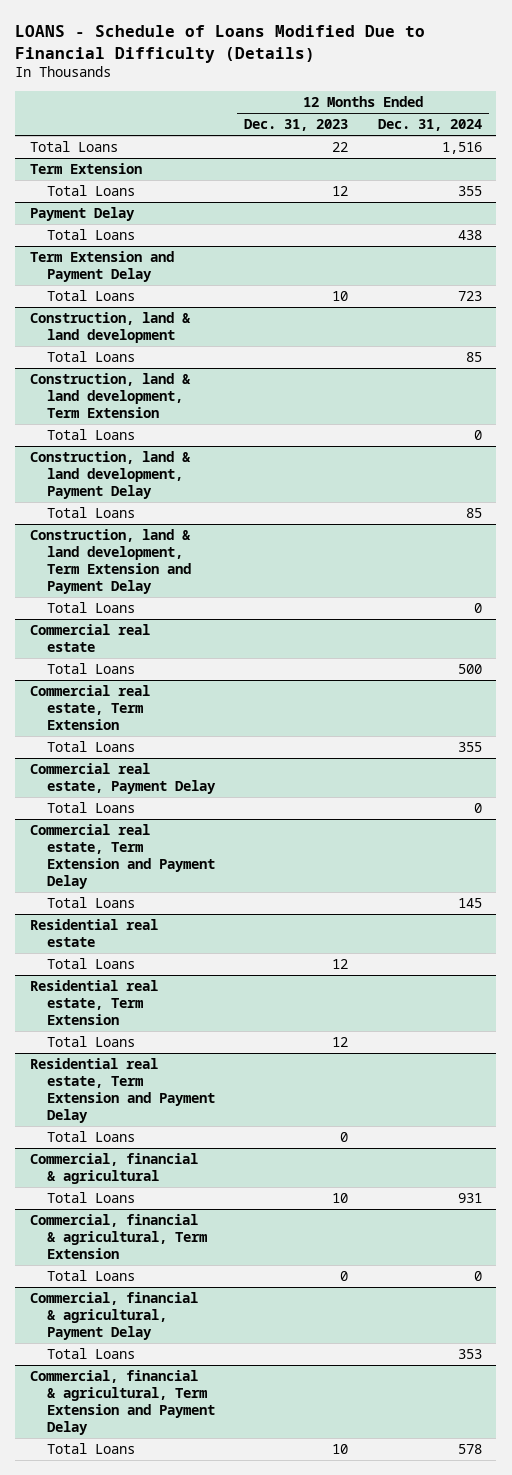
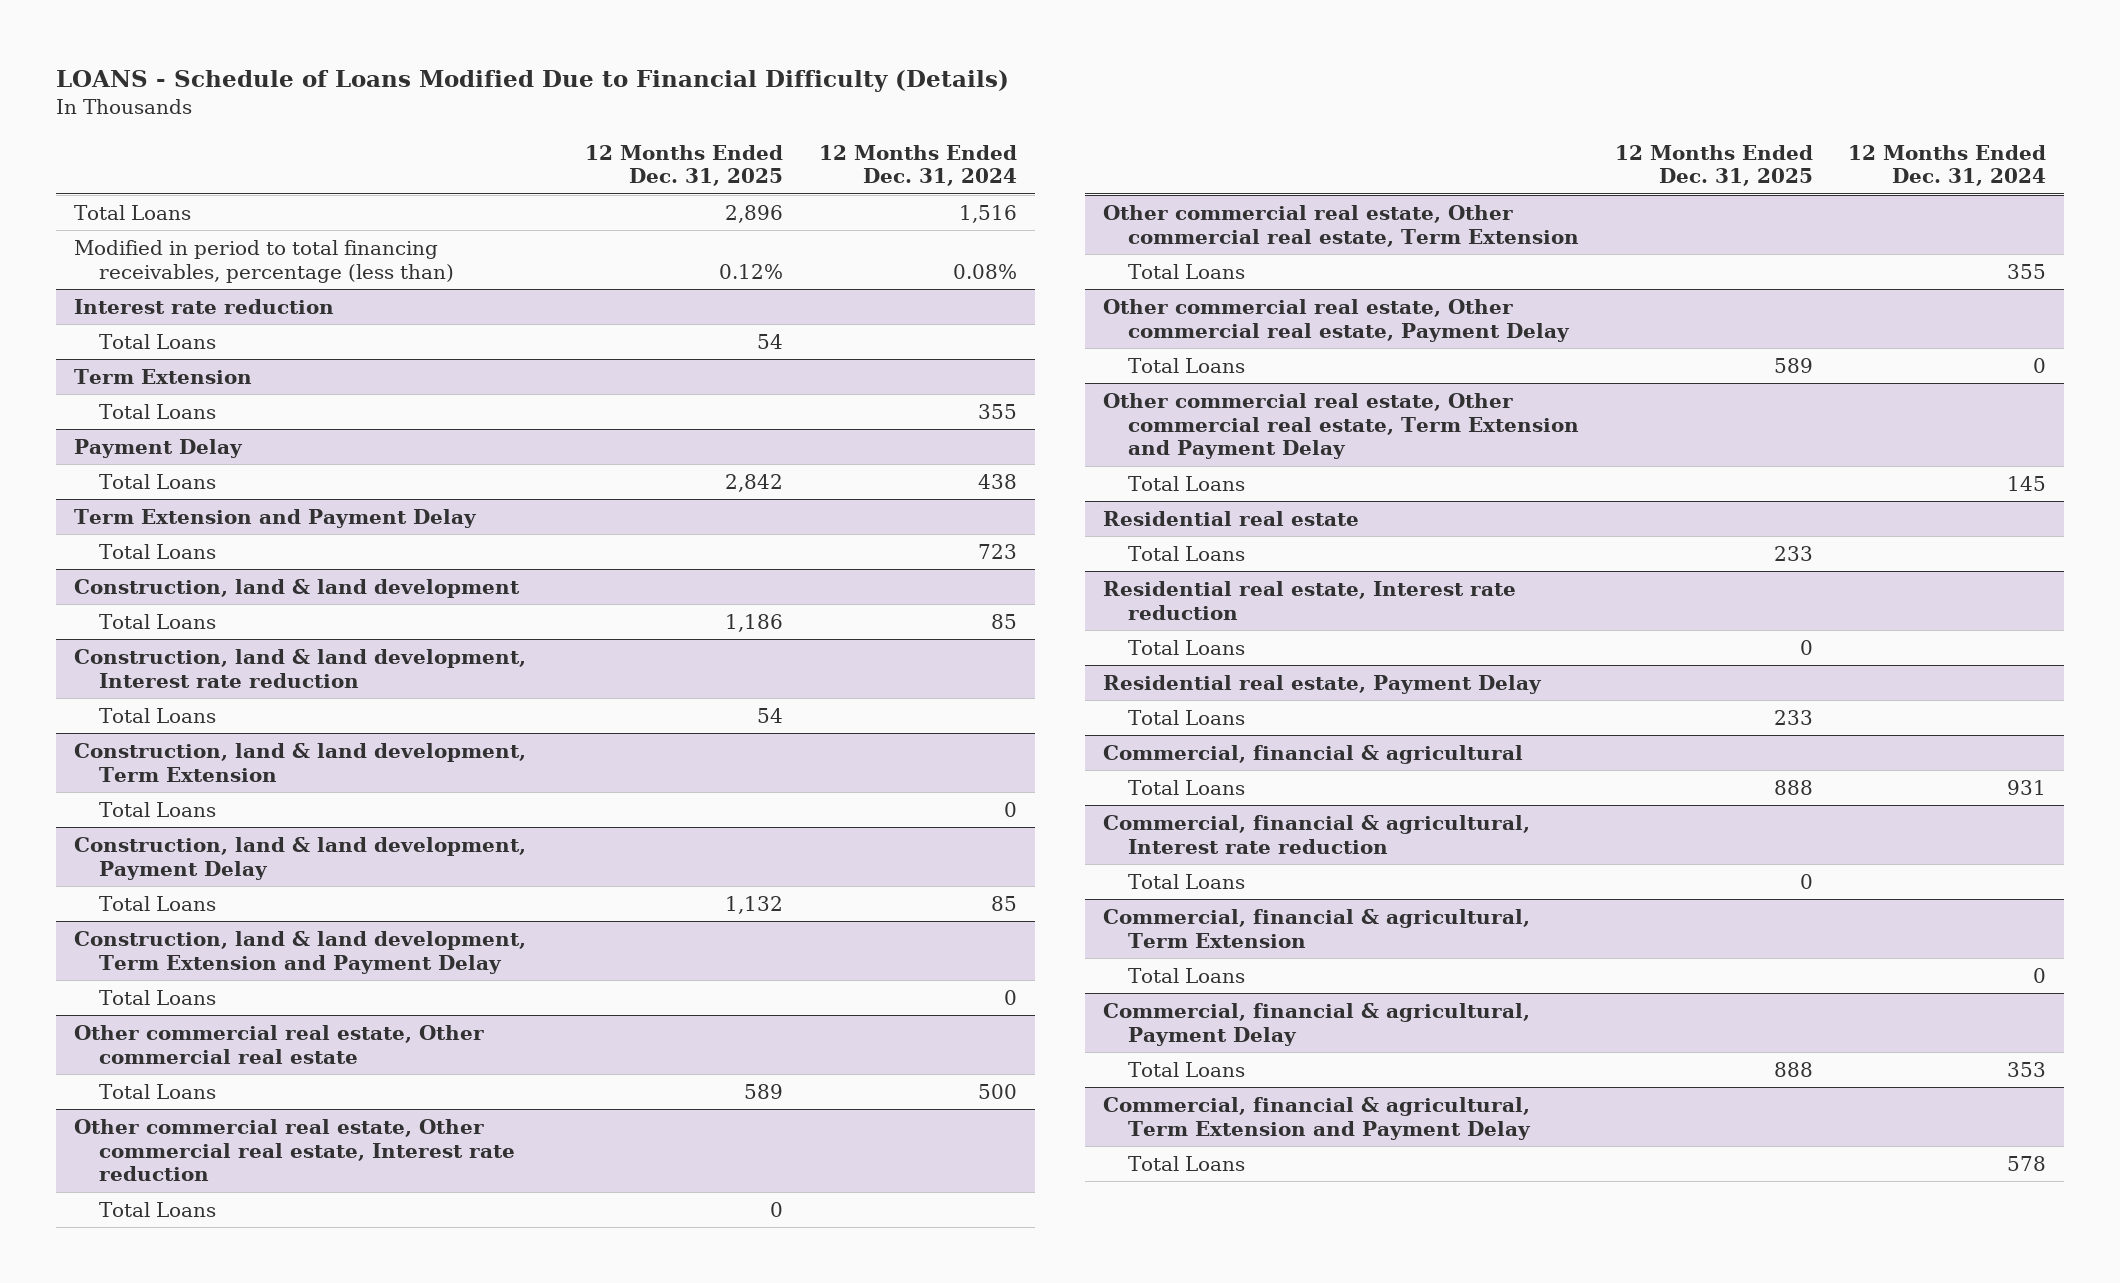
- | 12 Months Ended Dec. 31, 2023 | 12 Months Ended Dec. 31, 2024
+ | 12 Months Ended Dec. 31, 2025 | 12 Months Ended Dec. 31, 2024
+ Modified in period to total financing receivables, percentage (less than) | 0.12% | 0.08%
+ Interest rate reduction
+ Total Loans | 54 |
+ Construction, land & land development, Interest rate reduction
+ Total Loans | 54 |
- Commercial real estate
+ Other commercial real estate, Other commercial real estate
- Commercial real estate, Term Extension
+ Other commercial real estate, Other commercial real estate, Interest rate reduction
+ Total Loans | 0 |
+ Other commercial real estate, Other commercial real estate, Term Extension
- Commercial real estate, Payment Delay
+ Other commercial real estate, Other commercial real estate, Payment Delay
- Commercial real estate, Term Extension and Payment Delay
+ Other commercial real estate, Other commercial real estate, Term Extension and Payment Delay
- Residential real estate, Term Extension
+ Residential real estate, Interest rate reduction
- Residential real estate, Term Extension and Payment Delay
+ Residential real estate, Payment Delay
+ Commercial, financial & agricultural, Interest rate reduction
+ Total Loans | 0 |

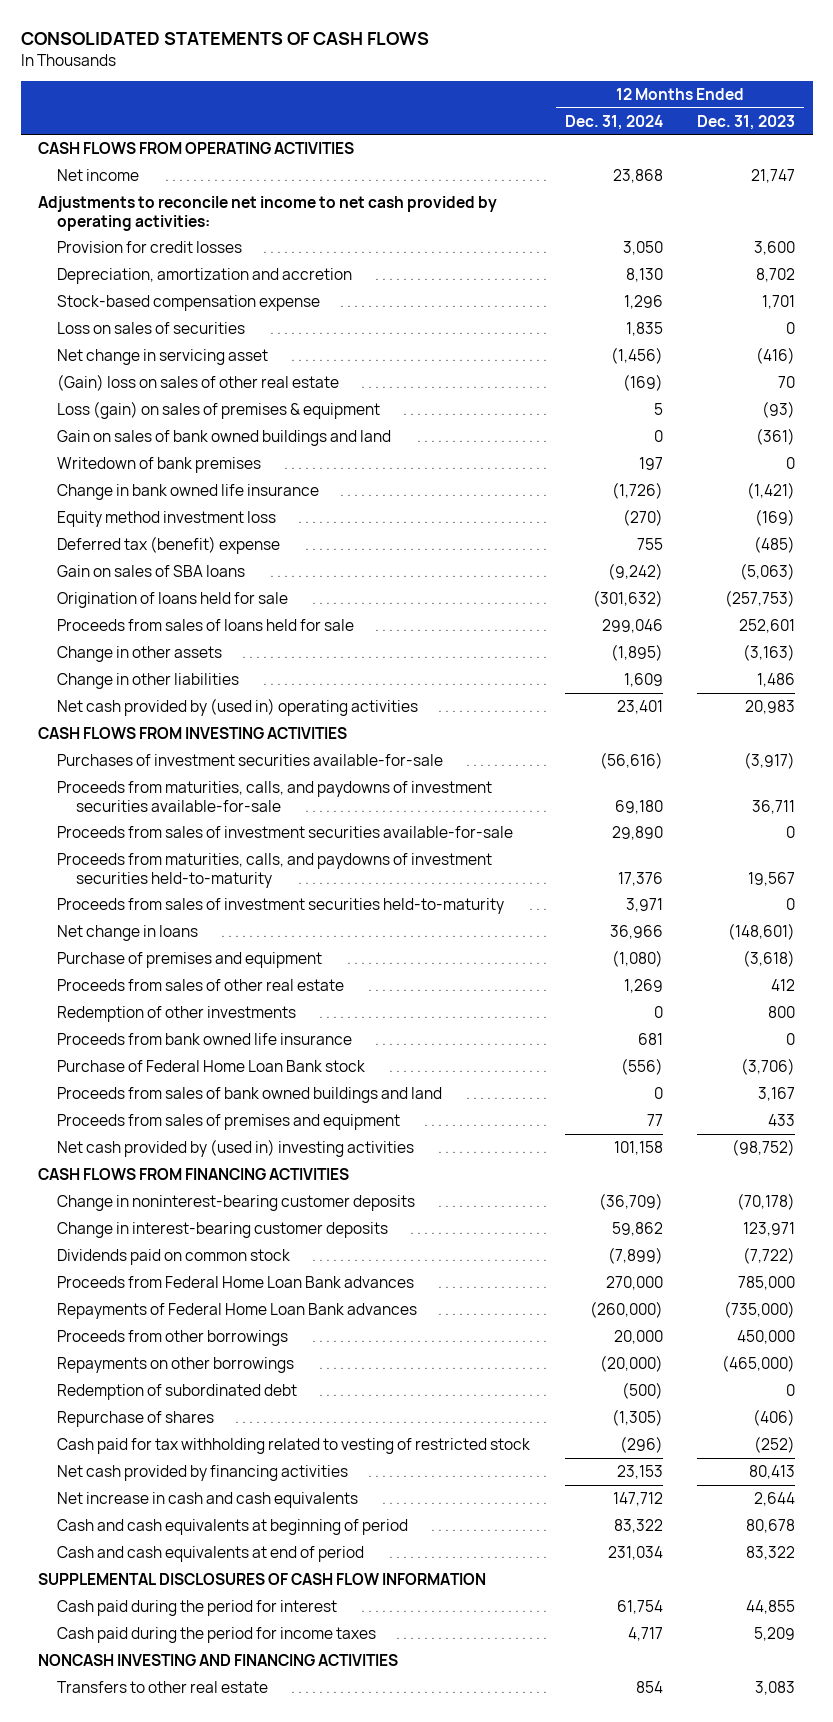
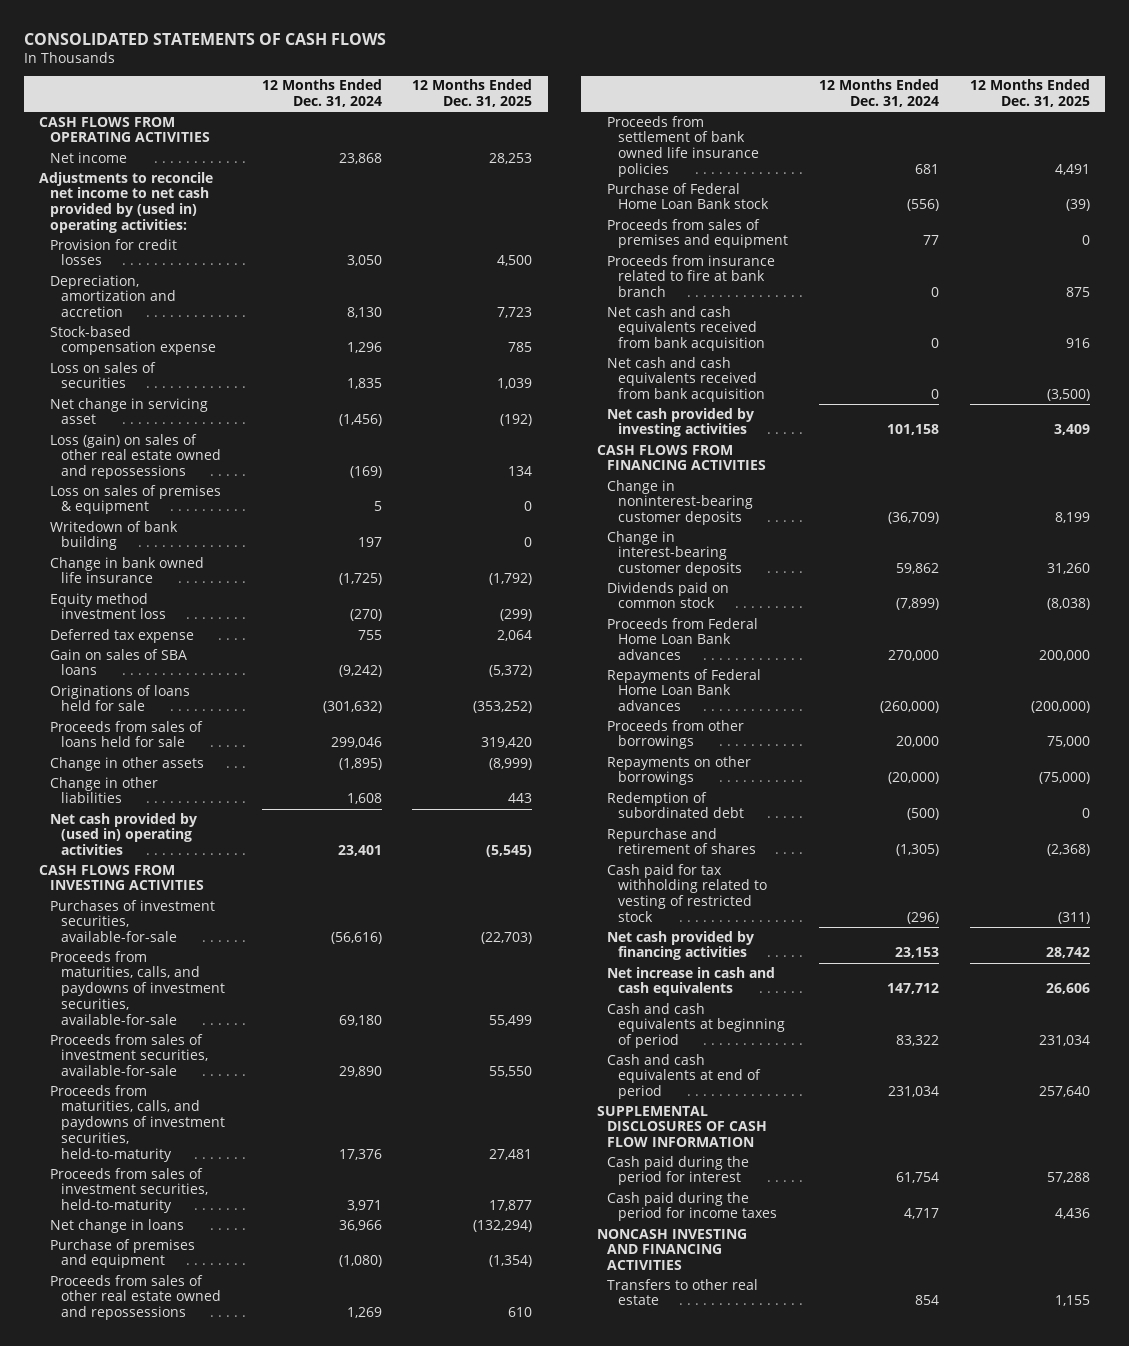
- | 12 Months Ended Dec. 31, 2024 | 12 Months Ended Dec. 31, 2023
+ | 12 Months Ended Dec. 31, 2024 | 12 Months Ended Dec. 31, 2025
- Adjustments to reconcile net income to net cash provided by operating activities:
+ Adjustments to reconcile net income to net cash provided by (used in) operating activities:
- (Gain) loss on sales of other real estate | (169) | 70
- Loss (gain) on sales of premises & equipment | 5 | (93)
- Gain on sales of bank owned buildings and land | 0 | (361)
- Writedown of bank premises | 197 | 0
- Change in bank owned life insurance | (1,726) | (1,421)
+ Loss (gain) on sales of other real estate owned and repossessions | (169) | 134
+ Loss on sales of premises & equipment | 5 | 0
+ Writedown of bank building | 197 | 0
+ Change in bank owned life insurance | (1,725) | (1,792)
- Deferred tax (benefit) expense | 755 | (485)
+ Deferred tax expense | 755 | 2,064
- Origination of loans held for sale | (301,632) | (257,753)
+ Originations of loans held for sale | (301,632) | (353,252)
- Change in other liabilities | 1,609 | 1,486
+ Change in other liabilities | 1,608 | 443
- Purchases of investment securities available-for-sale | (56,616) | (3,917)
- Proceeds from maturities, calls, and paydowns of investment securities available-for-sale | 69,180 | 36,711
- Proceeds from sales of investment securities available-for-sale | 29,890 | 0
- Proceeds from maturities, calls, and paydowns of investment securities held-to-maturity | 17,376 | 19,567
- Proceeds from sales of investment securities held-to-maturity | 3,971 | 0
+ Purchases of investment securities, available-for-sale | (56,616) | (22,703)
+ Proceeds from maturities, calls, and paydowns of investment securities, available-for-sale | 69,180 | 55,499
+ Proceeds from sales of investment securities, available-for-sale | 29,890 | 55,550
+ Proceeds from maturities, calls, and paydowns of investment securities, held-to-maturity | 17,376 | 27,481
+ Proceeds from sales of investment securities, held-to-maturity | 3,971 | 17,877
- Proceeds from sales of other real estate | 1,269 | 412
- Redemption of other investments | 0 | 800
- Proceeds from bank owned life insurance | 681 | 0
+ Proceeds from sales of other real estate owned and repossessions | 1,269 | 610
+ Proceeds from settlement of bank owned life insurance policies | 681 | 4,491
- Proceeds from sales of bank owned buildings and land | 0 | 3,167
- Net cash provided by (used in) investing activities | 101,158 | (98,752)
+ Proceeds from insurance related to fire at bank branch | 0 | 875
+ Net cash and cash equivalents received from bank acquisition | 0 | 916
+ Net cash and cash equivalents received from bank acquisition | 0 | (3,500)
+ Net cash provided by investing activities | 101,158 | 3,409
- Repurchase of shares | (1,305) | (406)
+ Repurchase and retirement of shares | (1,305) | (2,368)

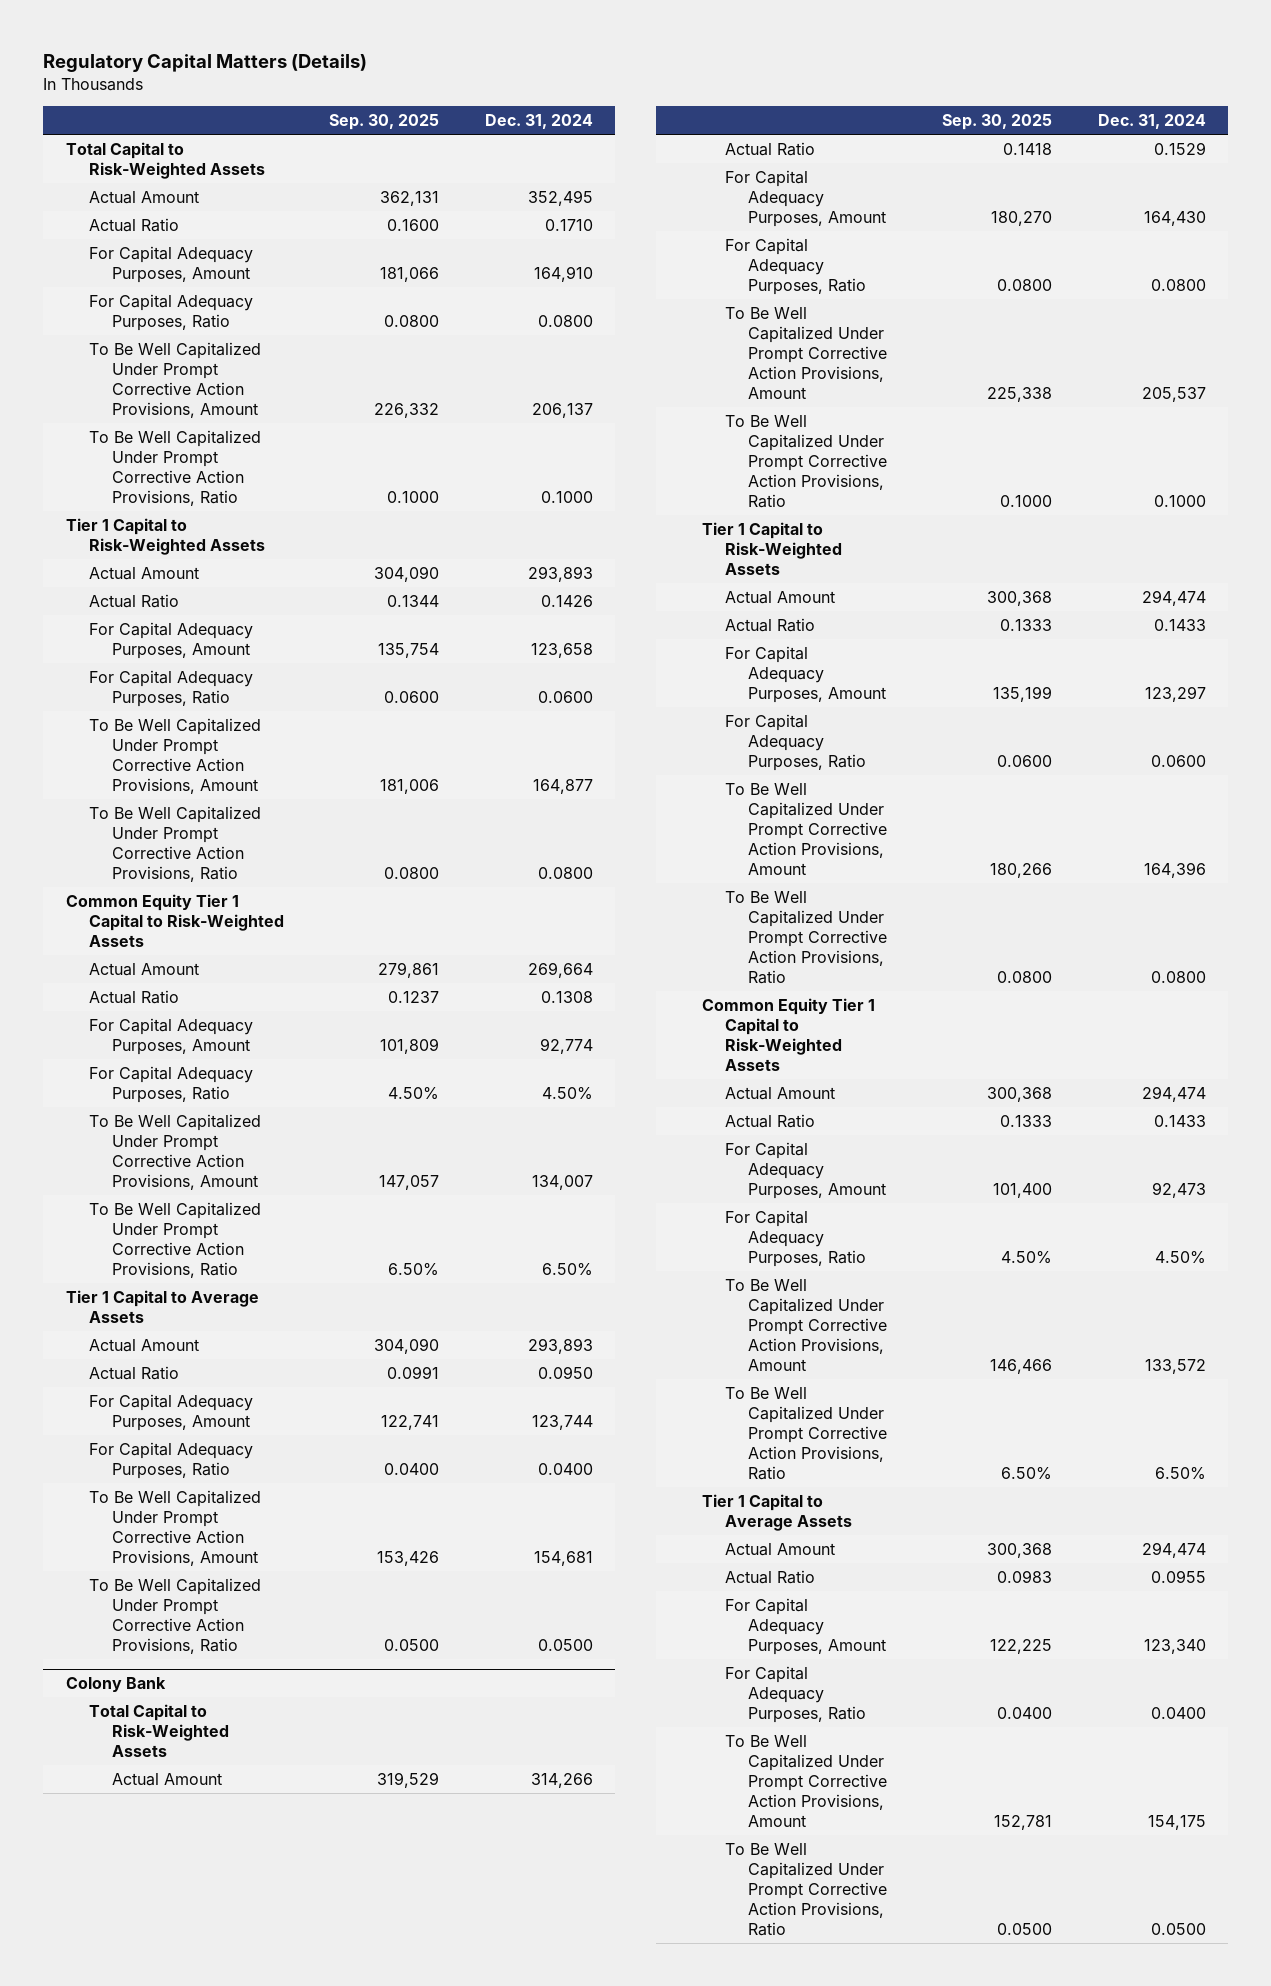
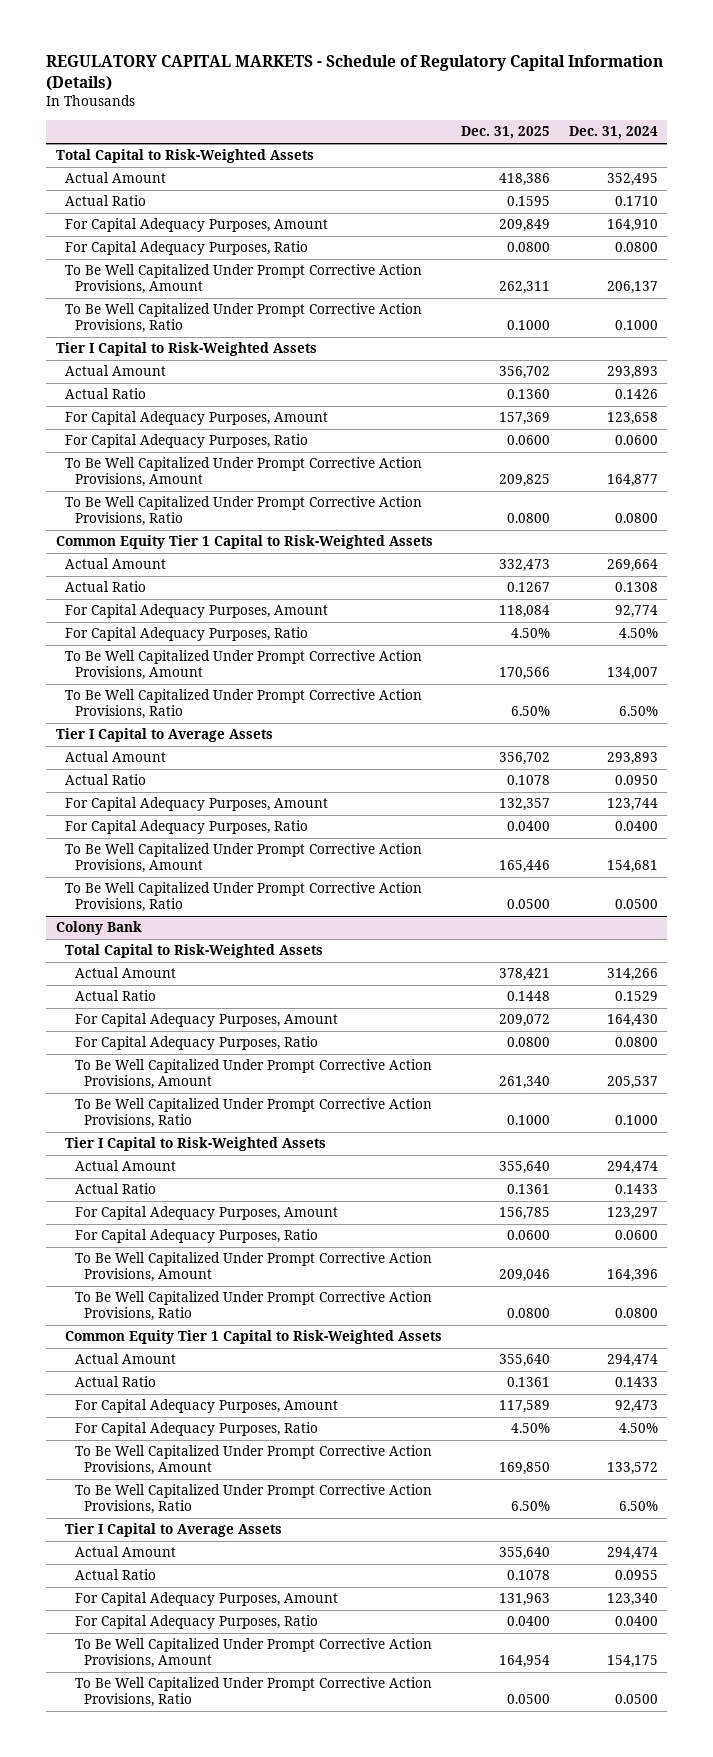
- Regulatory Capital Matters (Details)
+ REGULATORY CAPITAL MARKETS - Schedule of Regulatory Capital Information (Details)
- | Sep. 30, 2025 | Dec. 31, 2024
+ | Dec. 31, 2025 | Dec. 31, 2024
- Tier 1 Capital to Risk-Weighted Assets
+ Tier I Capital to Risk-Weighted Assets
- Tier 1 Capital to Average Assets
+ Tier I Capital to Average Assets
@ Colony Bank
- Tier 1 Capital to Risk-Weighted Assets
+ Tier I Capital to Risk-Weighted Assets
- Tier 1 Capital to Average Assets
+ Tier I Capital to Average Assets

